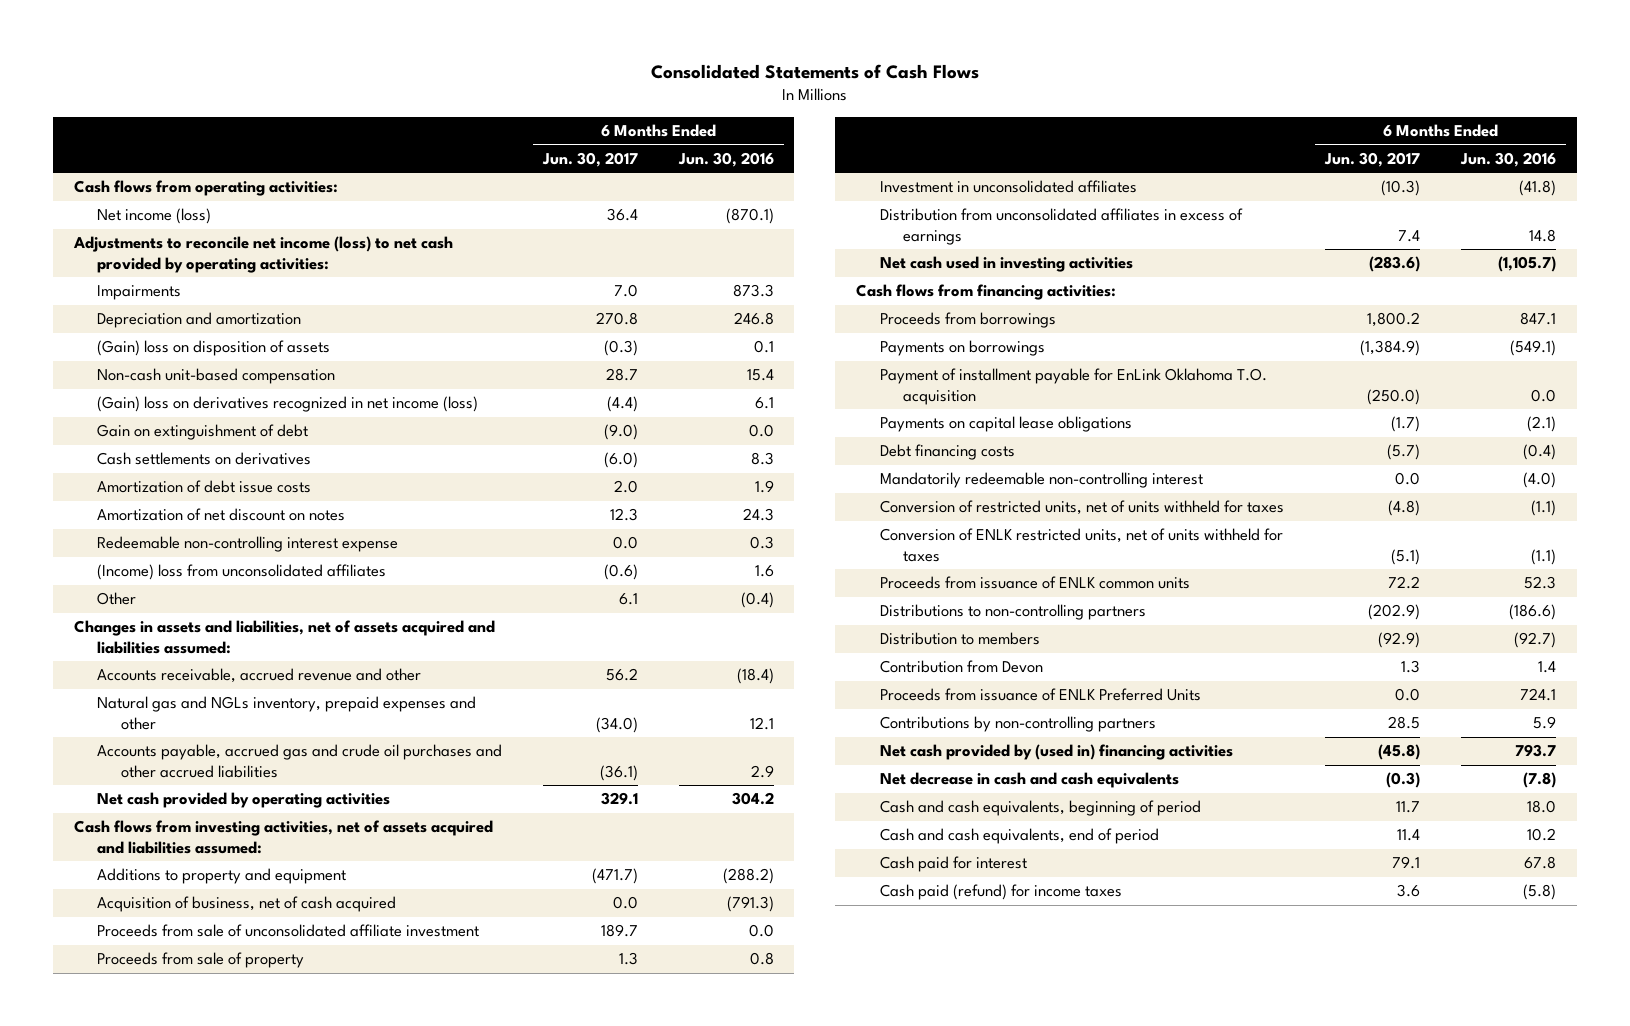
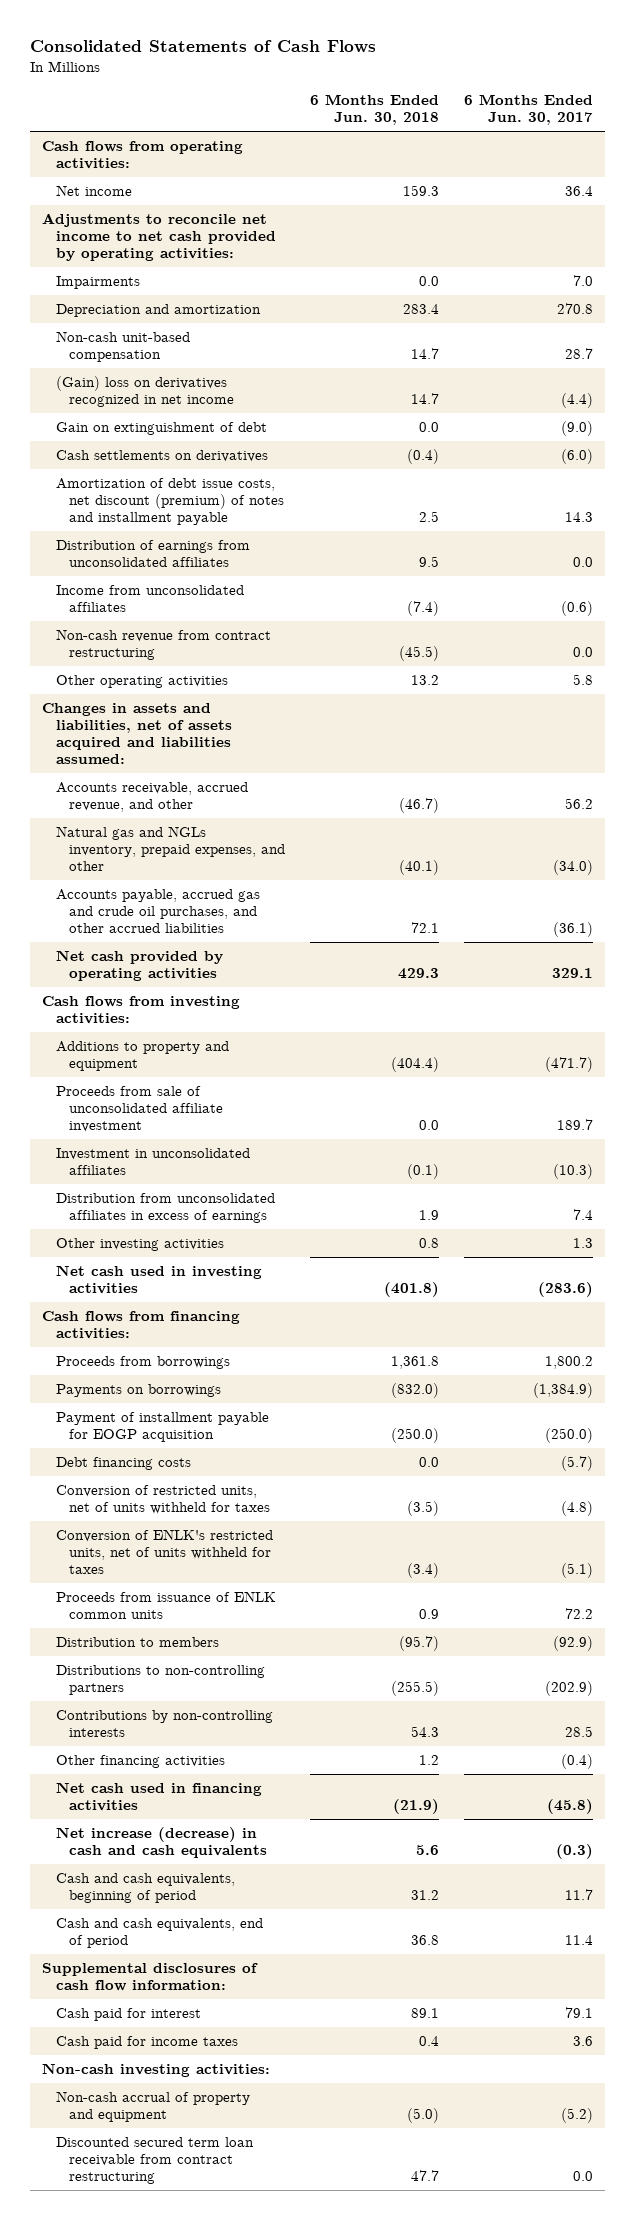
- | 6 Months Ended Jun. 30, 2017 | 6 Months Ended Jun. 30, 2016
+ | 6 Months Ended Jun. 30, 2018 | 6 Months Ended Jun. 30, 2017
- Net income (loss) | 36.4 | (870.1)
- Adjustments to reconcile net income (loss) to net cash provided by operating activities:
+ Net income | 159.3 | 36.4
+ Adjustments to reconcile net income to net cash provided by operating activities:
- (Gain) loss on disposition of assets | (0.3) | 0.1
- (Gain) loss on derivatives recognized in net income (loss) | (4.4) | 6.1
+ (Gain) loss on derivatives recognized in net income | 14.7 | (4.4)
- Amortization of debt issue costs | 2.0 | 1.9
- Amortization of net discount on notes | 12.3 | 24.3
- Redeemable non-controlling interest expense | 0.0 | 0.3
- (Income) loss from unconsolidated affiliates | (0.6) | 1.6
- Other | 6.1 | (0.4)
+ Amortization of debt issue costs, net discount (premium) of notes and installment payable | 2.5 | 14.3
+ Distribution of earnings from unconsolidated affiliates | 9.5 | 0.0
+ Income from unconsolidated affiliates | (7.4) | (0.6)
+ Non-cash revenue from contract restructuring | (45.5) | 0.0
+ Other operating activities | 13.2 | 5.8
- Accounts receivable, accrued revenue and other | 56.2 | (18.4)
- Natural gas and NGLs inventory, prepaid expenses and other | (34.0) | 12.1
- Accounts payable, accrued gas and crude oil purchases and other accrued liabilities | (36.1) | 2.9
+ Accounts receivable, accrued revenue, and other | (46.7) | 56.2
+ Natural gas and NGLs inventory, prepaid expenses, and other | (40.1) | (34.0)
+ Accounts payable, accrued gas and crude oil purchases, and other accrued liabilities | 72.1 | (36.1)
- Cash flows from investing activities, net of assets acquired and liabilities assumed:
+ Cash flows from investing activities:
- Acquisition of business, net of cash acquired | 0.0 | (791.3)
- Proceeds from sale of property | 1.3 | 0.8
+ Other investing activities | 0.8 | 1.3
- Payment of installment payable for EnLink Oklahoma T.O. acquisition | (250.0) | 0.0
- Payments on capital lease obligations | (1.7) | (2.1)
+ Payment of installment payable for EOGP acquisition | (250.0) | (250.0)
- Mandatorily redeemable non-controlling interest | 0.0 | (4.0)
- Conversion of ENLK restricted units, net of units withheld for taxes | (5.1) | (1.1)
+ Conversion of ENLK's restricted units, net of units withheld for taxes | (3.4) | (5.1)
- Contribution from Devon | 1.3 | 1.4
- Proceeds from issuance of ENLK Preferred Units | 0.0 | 724.1
- Contributions by non-controlling partners | 28.5 | 5.9
- Net cash provided by (used in) financing activities | (45.8) | 793.7
- Net decrease in cash and cash equivalents | (0.3) | (7.8)
moved down: Distributions to non-controlling partners | (255.5) | (202.9)
+ Contributions by non-controlling interests | 54.3 | 28.5
+ Other financing activities | 1.2 | (0.4)
+ Net cash used in financing activities | (21.9) | (45.8)
+ Net increase (decrease) in cash and cash equivalents | 5.6 | (0.3)
+ Supplemental disclosures of cash flow information:
- Cash paid (refund) for income taxes | 3.6 | (5.8)
+ Cash paid for income taxes | 0.4 | 3.6
+ Non-cash investing activities:
+ Non-cash accrual of property and equipment | (5.0) | (5.2)
+ Discounted secured term loan receivable from contract restructuring | 47.7 | 0.0

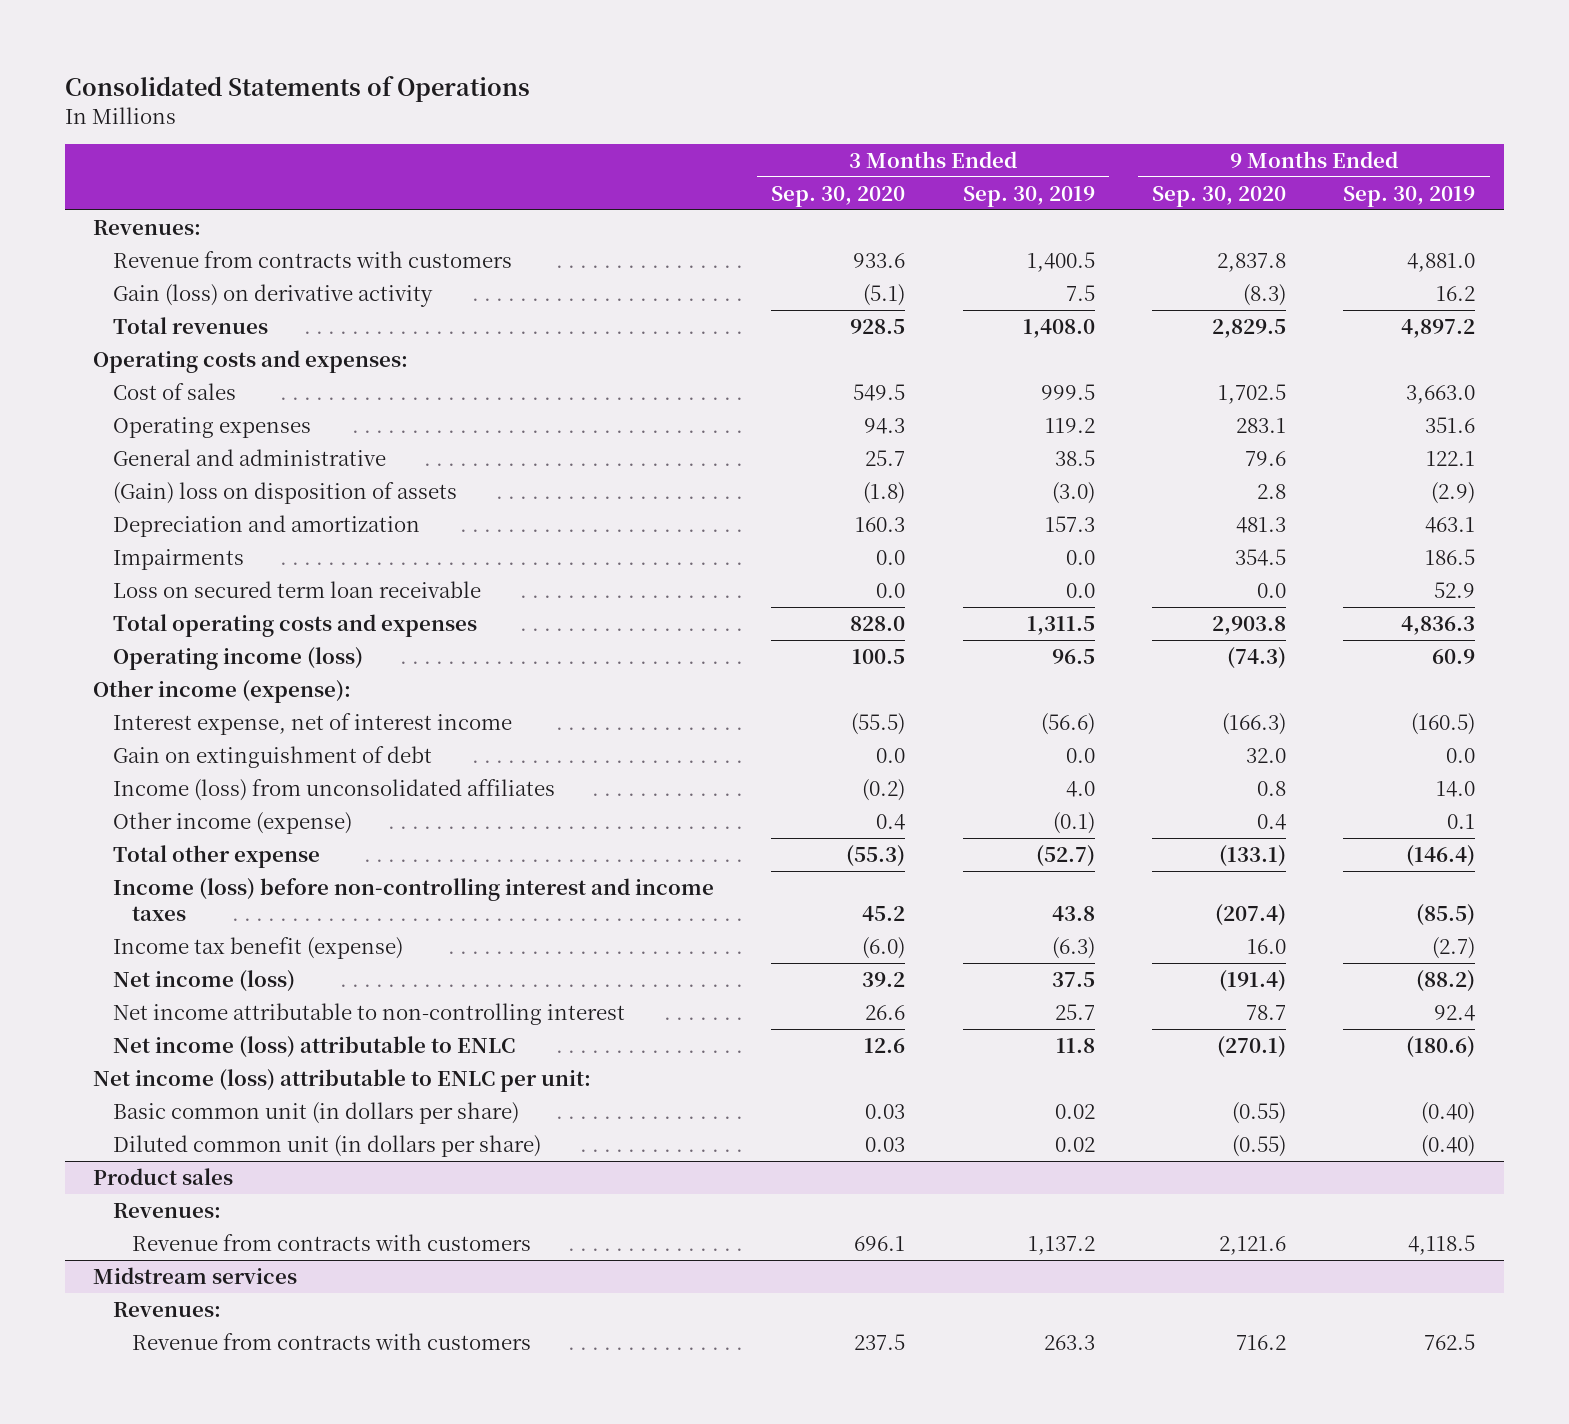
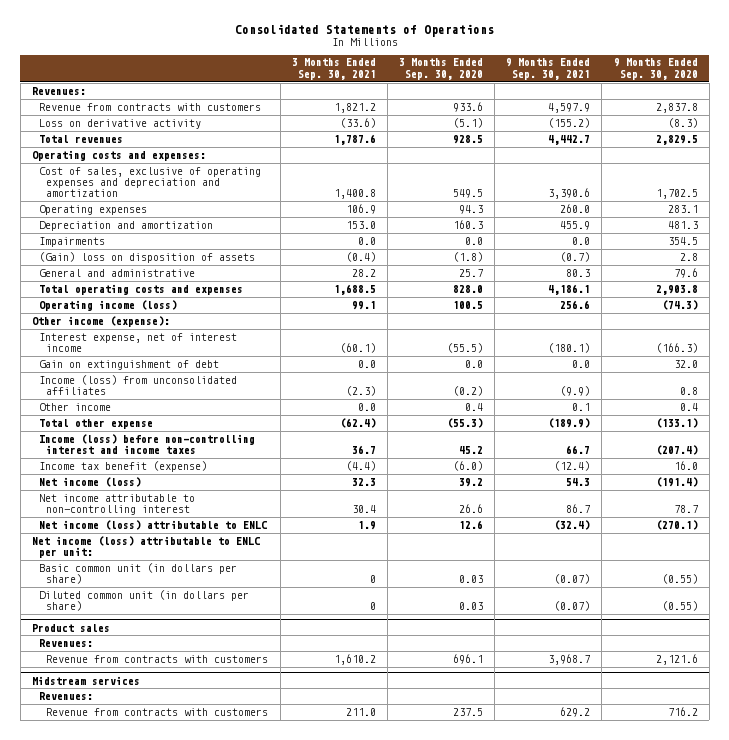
- | 3 Months Ended Sep. 30, 2020 | 3 Months Ended Sep. 30, 2019 | 9 Months Ended Sep. 30, 2020 | 9 Months Ended Sep. 30, 2019
+ | 3 Months Ended Sep. 30, 2021 | 3 Months Ended Sep. 30, 2020 | 9 Months Ended Sep. 30, 2021 | 9 Months Ended Sep. 30, 2020
- Gain (loss) on derivative activity | (5.1) | 7.5 | (8.3) | 16.2
+ Loss on derivative activity | (33.6) | (5.1) | (155.2) | (8.3)
- Cost of sales | 549.5 | 999.5 | 1,702.5 | 3,663.0
+ Cost of sales, exclusive of operating expenses and depreciation and amortization | 1,400.8 | 549.5 | 3,390.6 | 1,702.5
- Loss on secured term loan receivable | 0.0 | 0.0 | 0.0 | 52.9
moved down: (Gain) loss on disposition of assets | (0.4) | (1.8) | (0.7) | 2.8
moved down: General and administrative | 28.2 | 25.7 | 80.3 | 79.6
- Other income (expense) | 0.4 | (0.1) | 0.4 | 0.1
+ Other income | 0.0 | 0.4 | 0.1 | 0.4

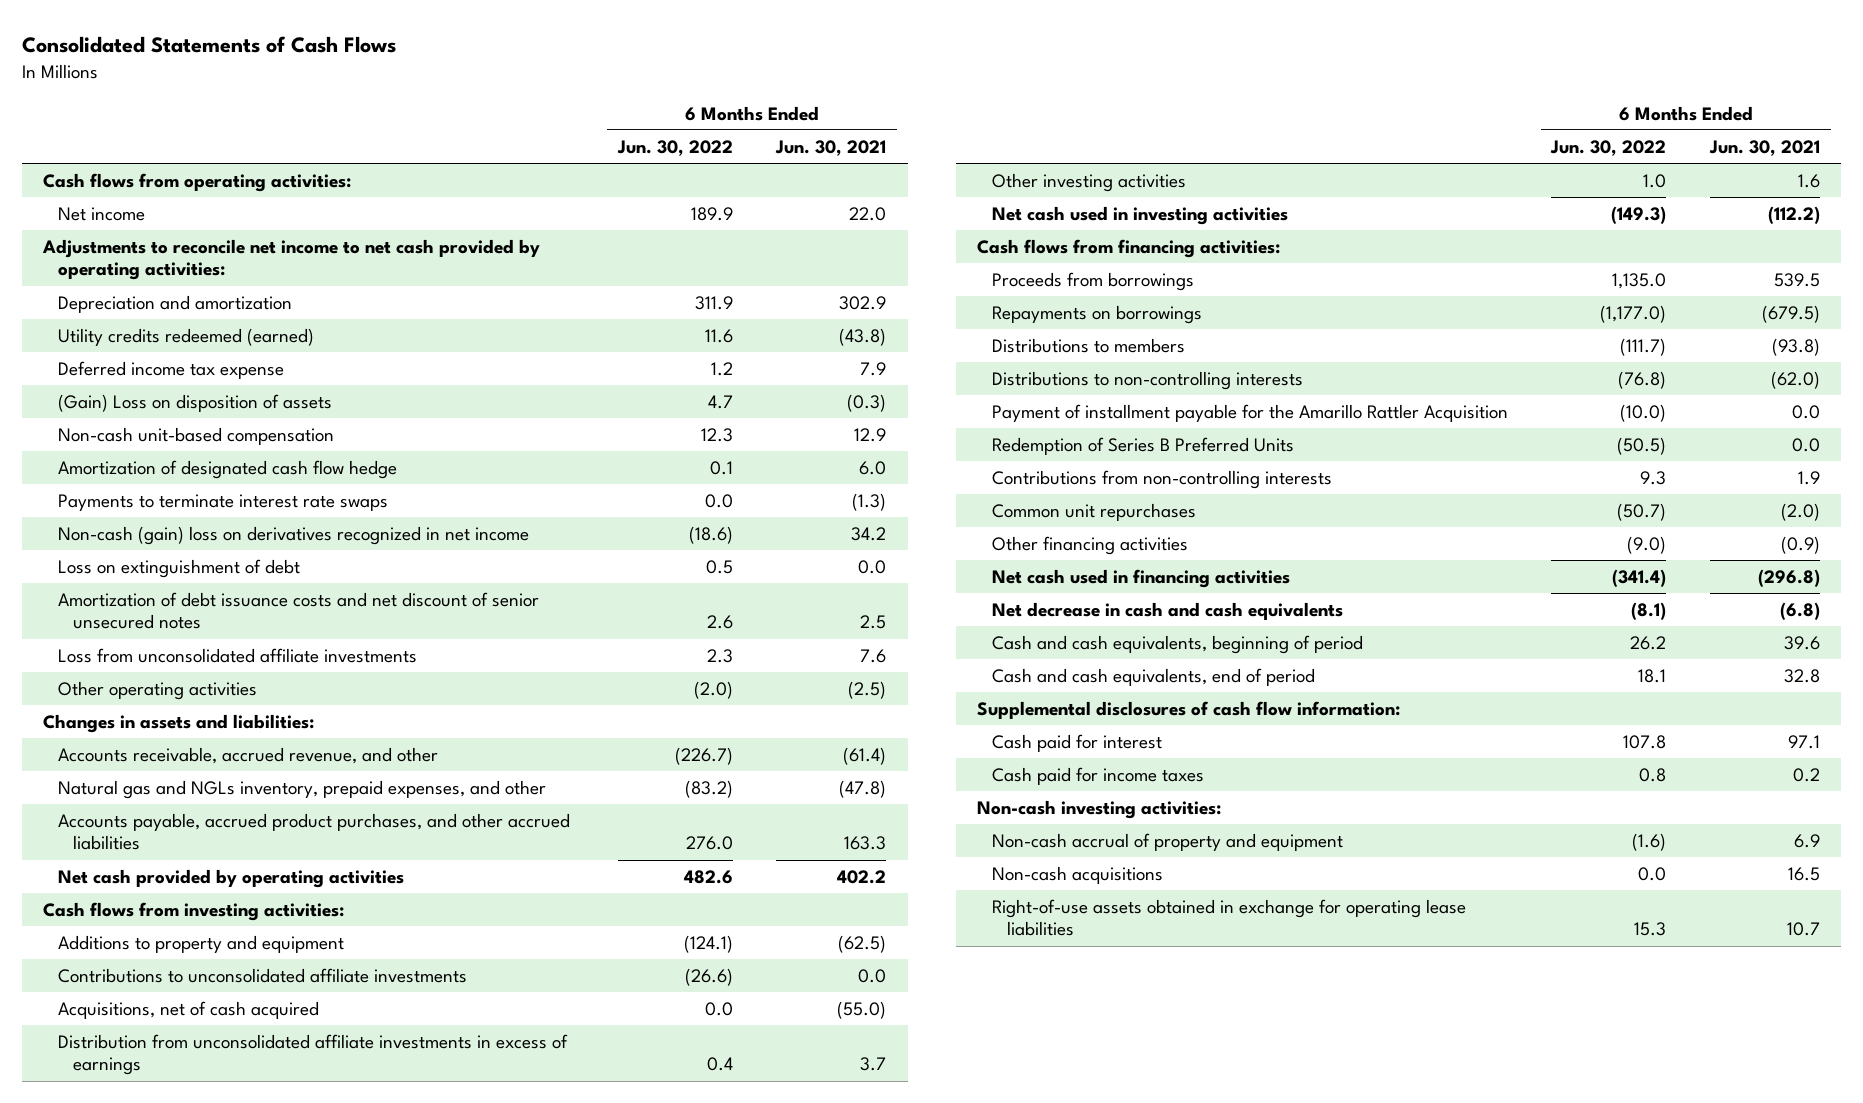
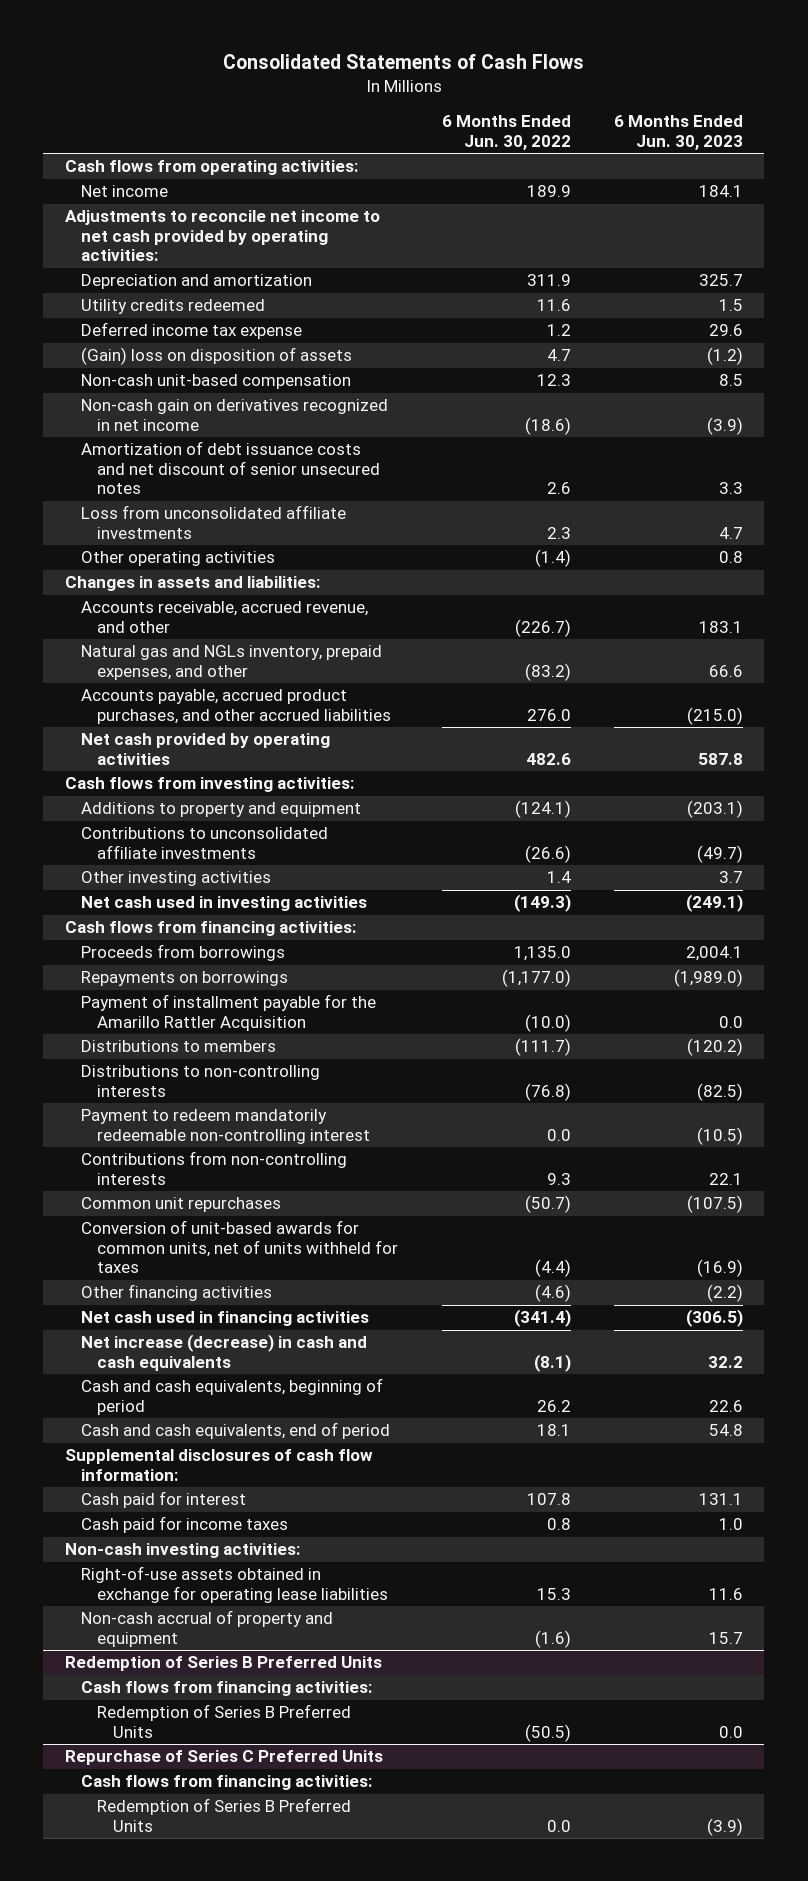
- | 6 Months Ended Jun. 30, 2022 | 6 Months Ended Jun. 30, 2021
+ | 6 Months Ended Jun. 30, 2022 | 6 Months Ended Jun. 30, 2023
- Utility credits redeemed (earned) | 11.6 | (43.8)
+ Utility credits redeemed | 11.6 | 1.5
- (Gain) Loss on disposition of assets | 4.7 | (0.3)
+ (Gain) loss on disposition of assets | 4.7 | (1.2)
- Amortization of designated cash flow hedge | 0.1 | 6.0
- Payments to terminate interest rate swaps | 0.0 | (1.3)
- Non-cash (gain) loss on derivatives recognized in net income | (18.6) | 34.2
- Loss on extinguishment of debt | 0.5 | 0.0
+ Non-cash gain on derivatives recognized in net income | (18.6) | (3.9)
- Other operating activities | (2.0) | (2.5)
+ Other operating activities | (1.4) | 0.8
- Acquisitions, net of cash acquired | 0.0 | (55.0)
- Distribution from unconsolidated affiliate investments in excess of earnings | 0.4 | 3.7
- Other investing activities | 1.0 | 1.6
+ Other investing activities | 1.4 | 3.7
moved up: Payment of installment payable for the Amarillo Rattler Acquisition | (10.0) | 0.0
- Redemption of Series B Preferred Units | (50.5) | 0.0
+ Payment to redeem mandatorily redeemable non-controlling interest | 0.0 | (10.5)
- Other financing activities | (9.0) | (0.9)
+ Conversion of unit-based awards for common units, net of units withheld for taxes | (4.4) | (16.9)
+ Other financing activities | (4.6) | (2.2)
- Net decrease in cash and cash equivalents | (8.1) | (6.8)
+ Net increase (decrease) in cash and cash equivalents | (8.1) | 32.2
- Non-cash acquisitions | 0.0 | 16.5
moved down: Non-cash accrual of property and equipment | (1.6) | 15.7
+ Redemption of Series B Preferred Units
+ Cash flows from financing activities:
+ Redemption of Series B Preferred Units | (50.5) | 0.0
+ Repurchase of Series C Preferred Units
+ Cash flows from financing activities:
+ Redemption of Series B Preferred Units | 0.0 | (3.9)

